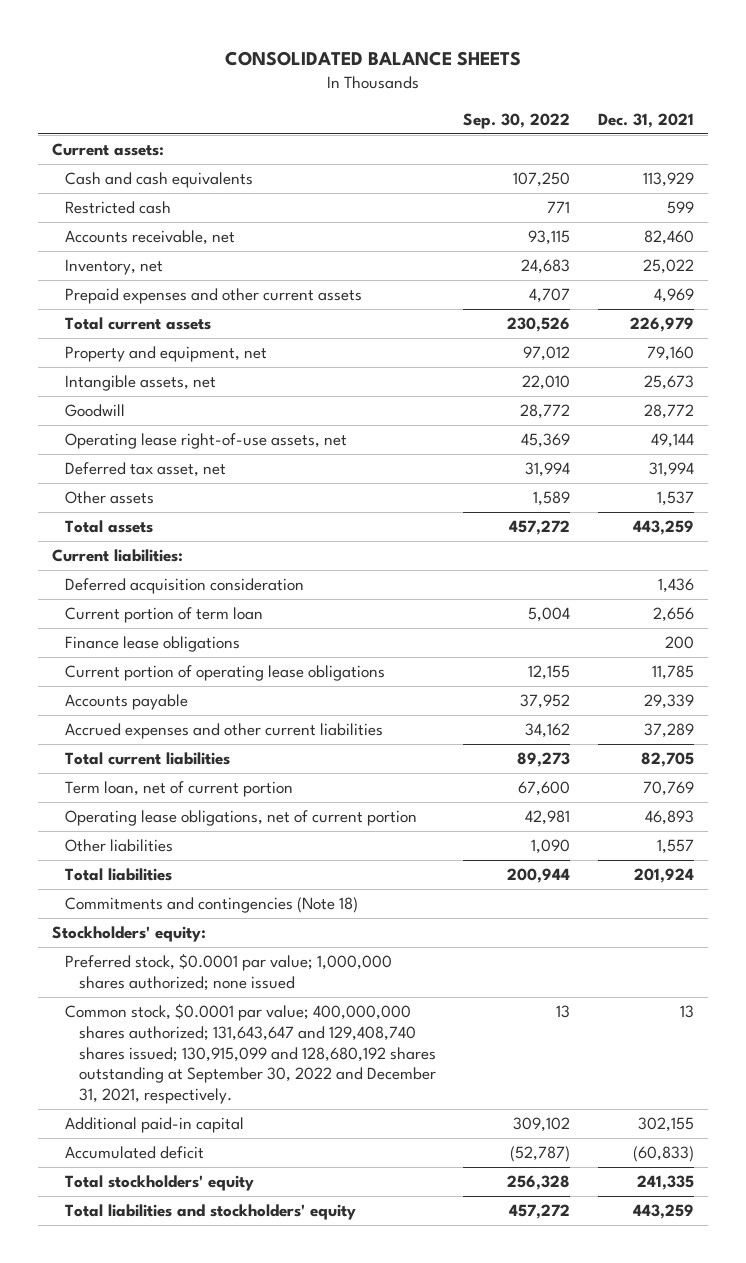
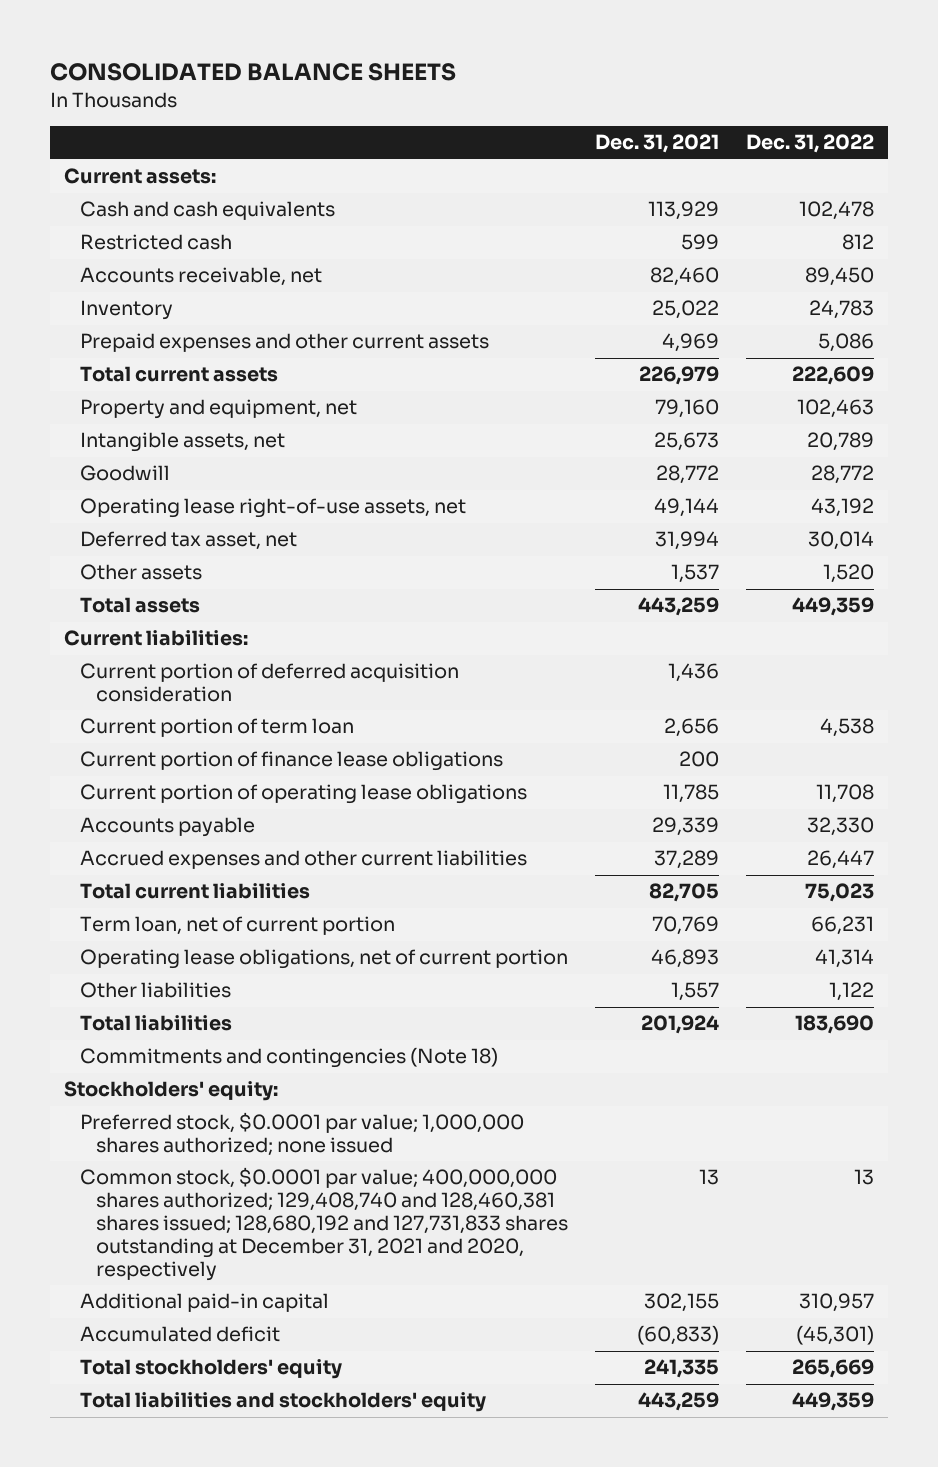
- | Sep. 30, 2022 | Dec. 31, 2021
+ | Dec. 31, 2021 | Dec. 31, 2022
- Inventory, net | 24,683 | 25,022
+ Inventory | 25,022 | 24,783
- Deferred acquisition consideration | | 1,436
+ Current portion of deferred acquisition consideration | 1,436 |
- Finance lease obligations | | 200
+ Current portion of finance lease obligations | 200 |
- Common stock, $0.0001 par value; 400,000,000 shares authorized; 131,643,647 and 129,408,740 shares issued; 130,915,099 and 128,680,192 shares outstanding at September 30, 2022 and December 31, 2021, respectively. | 13 | 13
+ Common stock, $0.0001 par value; 400,000,000 shares authorized; 129,408,740 and 128,460,381 shares issued; 128,680,192 and 127,731,833 shares outstanding at December 31, 2021 and 2020, respectively | 13 | 13

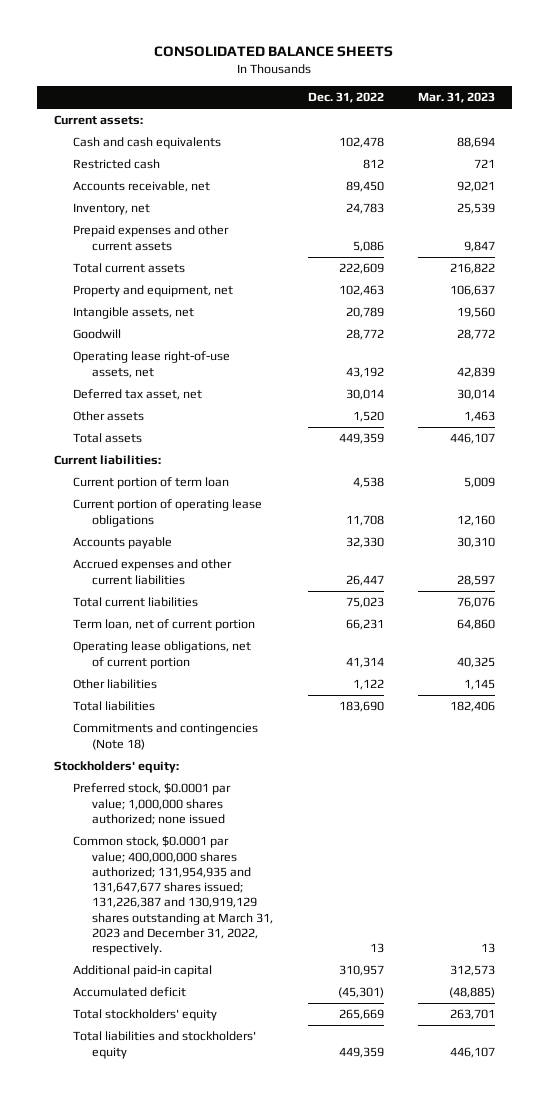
- | Dec. 31, 2021 | Dec. 31, 2022
+ | Dec. 31, 2022 | Mar. 31, 2023
- Inventory | 25,022 | 24,783
+ Inventory, net | 24,783 | 25,539
- Current portion of deferred acquisition consideration | 1,436 |
- Current portion of finance lease obligations | 200 |
- Common stock, $0.0001 par value; 400,000,000 shares authorized; 129,408,740 and 128,460,381 shares issued; 128,680,192 and 127,731,833 shares outstanding at December 31, 2021 and 2020, respectively | 13 | 13
+ Common stock, $0.0001 par value; 400,000,000 shares authorized; 131,954,935 and 131,647,677 shares issued; 131,226,387 and 130,919,129 shares outstanding at March 31, 2023 and December 31, 2022, respectively. | 13 | 13

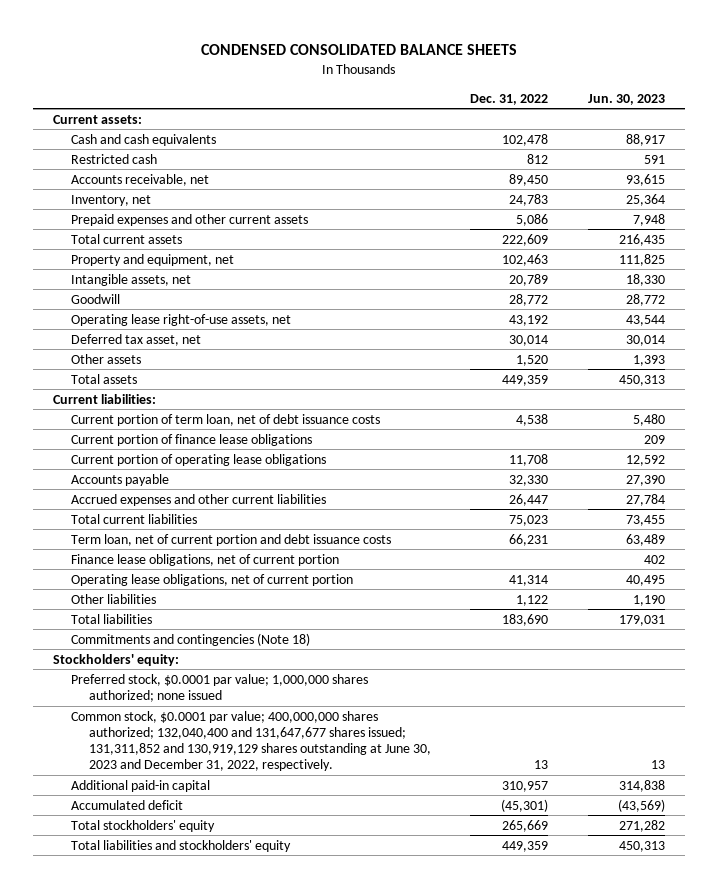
- CONSOLIDATED BALANCE SHEETS
+ CONDENSED CONSOLIDATED BALANCE SHEETS
- | Dec. 31, 2022 | Mar. 31, 2023
+ | Dec. 31, 2022 | Jun. 30, 2023
- Current portion of term loan | 4,538 | 5,009
+ Current portion of term loan, net of debt issuance costs | 4,538 | 5,480
+ Current portion of finance lease obligations | | 209
- Term loan, net of current portion | 66,231 | 64,860
+ Term loan, net of current portion and debt issuance costs | 66,231 | 63,489
+ Finance lease obligations, net of current portion | | 402
- Common stock, $0.0001 par value; 400,000,000 shares authorized; 131,954,935 and 131,647,677 shares issued; 131,226,387 and 130,919,129 shares outstanding at March 31, 2023 and December 31, 2022, respectively. | 13 | 13
+ Common stock, $0.0001 par value; 400,000,000 shares authorized; 132,040,400 and 131,647,677 shares issued; 131,311,852 and 130,919,129 shares outstanding at June 30, 2023 and December 31, 2022, respectively. | 13 | 13

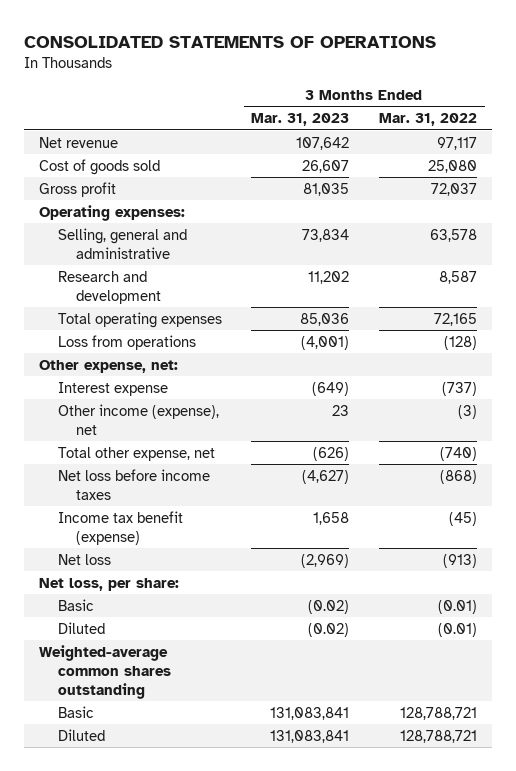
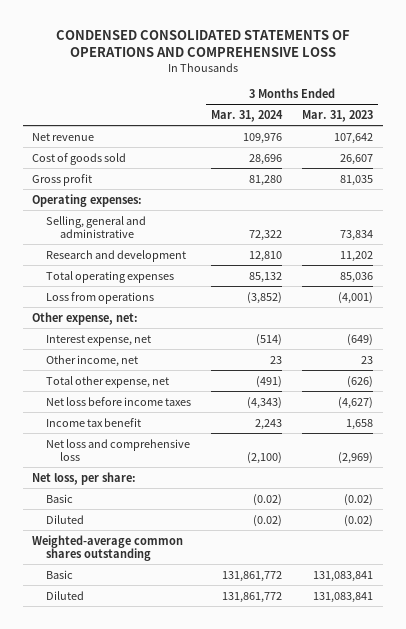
- CONSOLIDATED STATEMENTS OF OPERATIONS
+ CONDENSED CONSOLIDATED STATEMENTS OF OPERATIONS AND COMPREHENSIVE LOSS
- | 3 Months Ended Mar. 31, 2023 | 3 Months Ended Mar. 31, 2022
+ | 3 Months Ended Mar. 31, 2024 | 3 Months Ended Mar. 31, 2023
- Interest expense | (649) | (737)
- Other income (expense), net | 23 | (3)
+ Interest expense, net | (514) | (649)
+ Other income, net | 23 | 23
- Income tax benefit (expense) | 1,658 | (45)
- Net loss | (2,969) | (913)
+ Income tax benefit | 2,243 | 1,658
+ Net loss and comprehensive loss | (2,100) | (2,969)

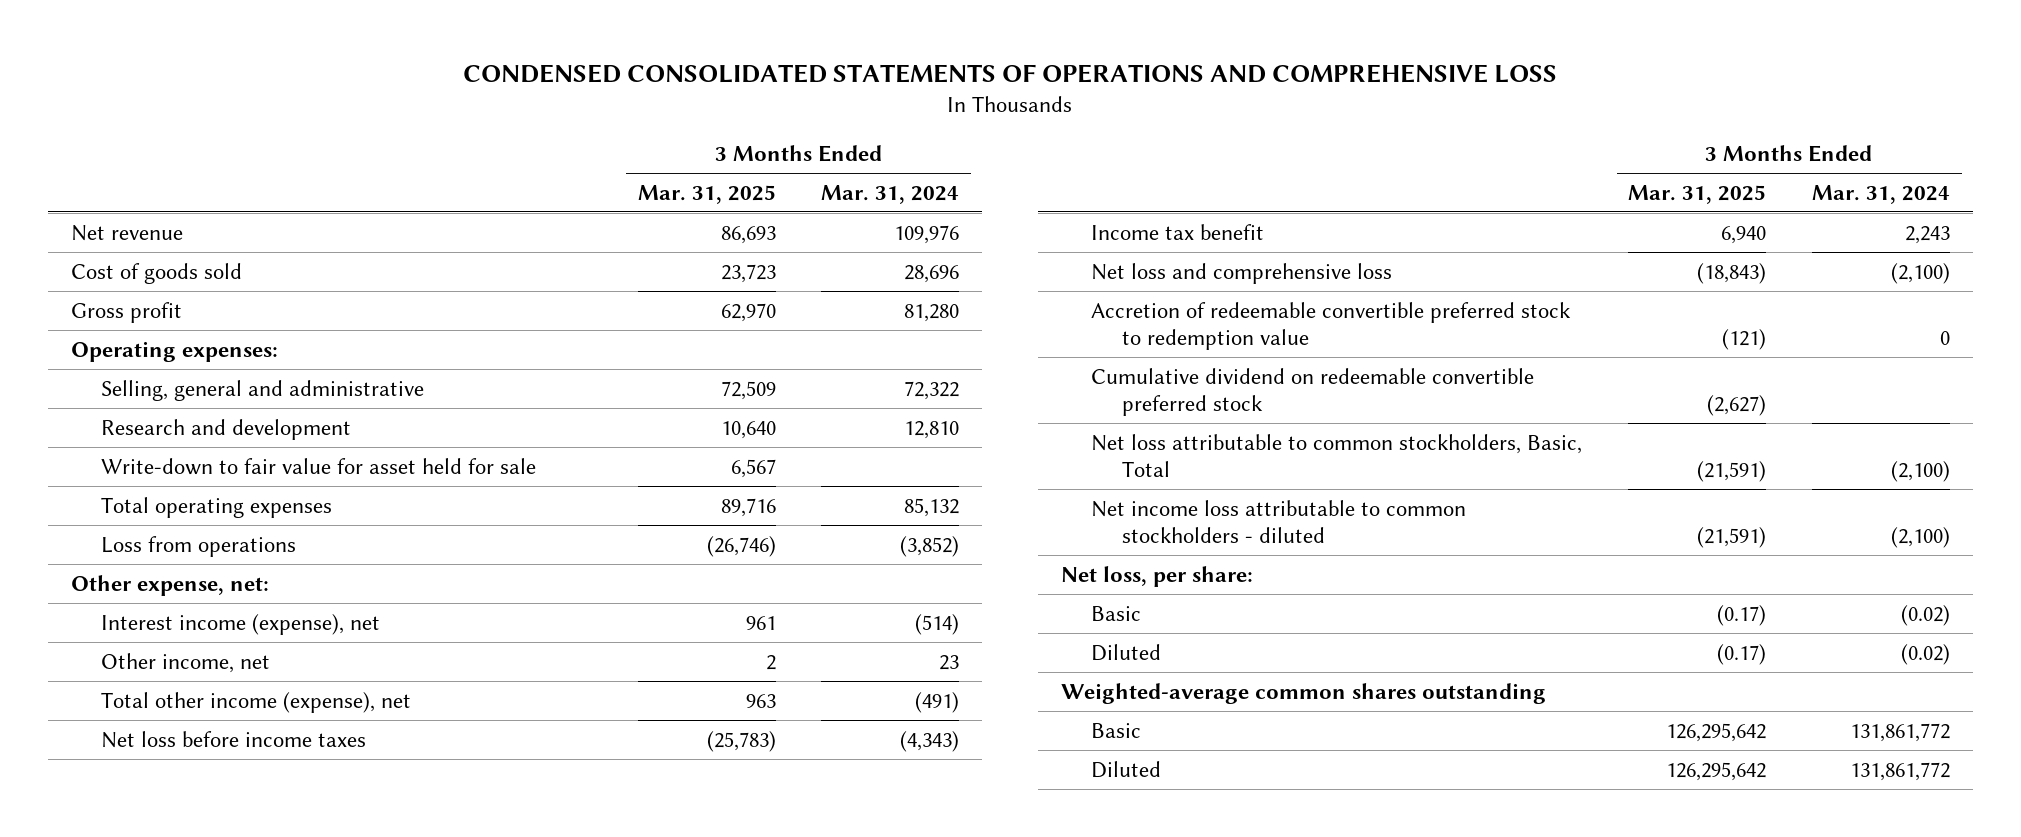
- | 3 Months Ended Mar. 31, 2024 | 3 Months Ended Mar. 31, 2023
+ | 3 Months Ended Mar. 31, 2025 | 3 Months Ended Mar. 31, 2024
+ Write-down to fair value for asset held for sale | 6,567 |
- Interest expense, net | (514) | (649)
+ Interest income (expense), net | 961 | (514)
- Total other expense, net | (491) | (626)
+ Total other income (expense), net | 963 | (491)
+ Accretion of redeemable convertible preferred stock to redemption value | (121) | 0
+ Cumulative dividend on redeemable convertible preferred stock | (2,627) |
+ Net loss attributable to common stockholders, Basic, Total | (21,591) | (2,100)
+ Net income loss attributable to common stockholders - diluted | (21,591) | (2,100)

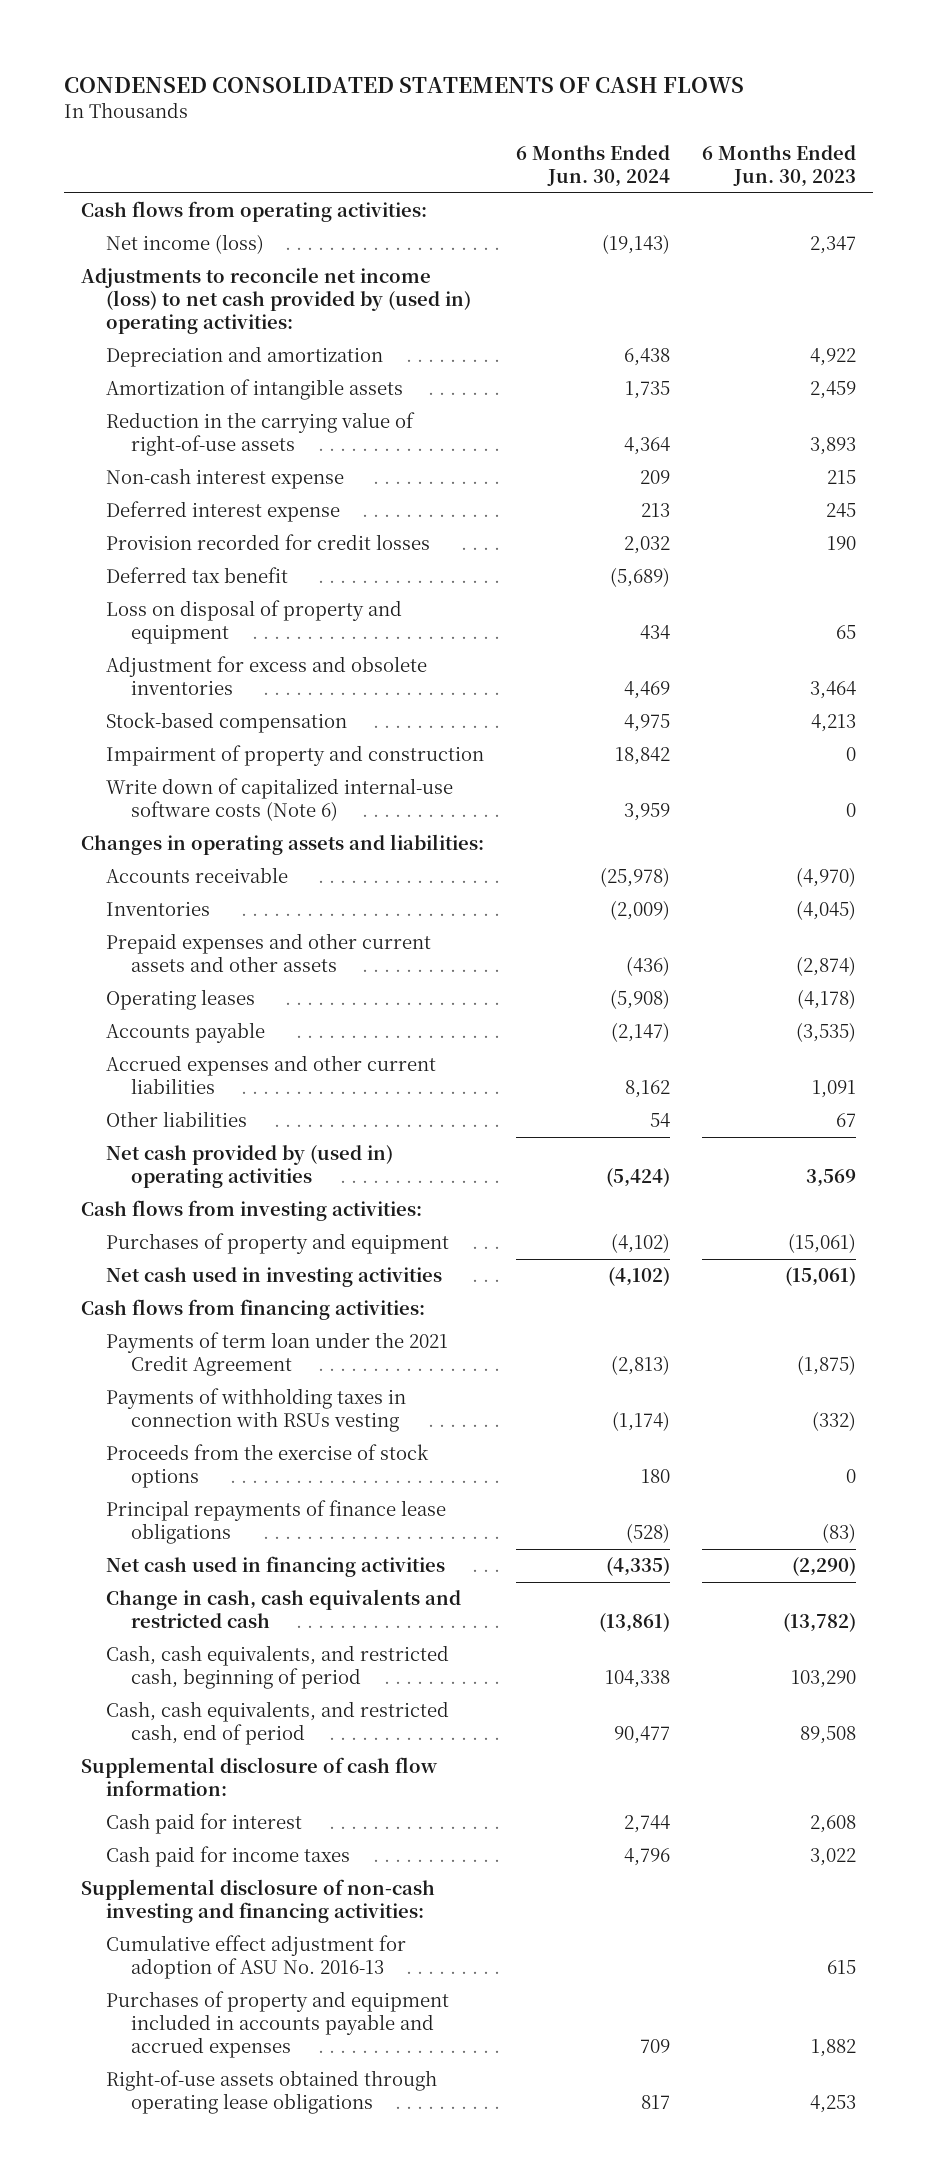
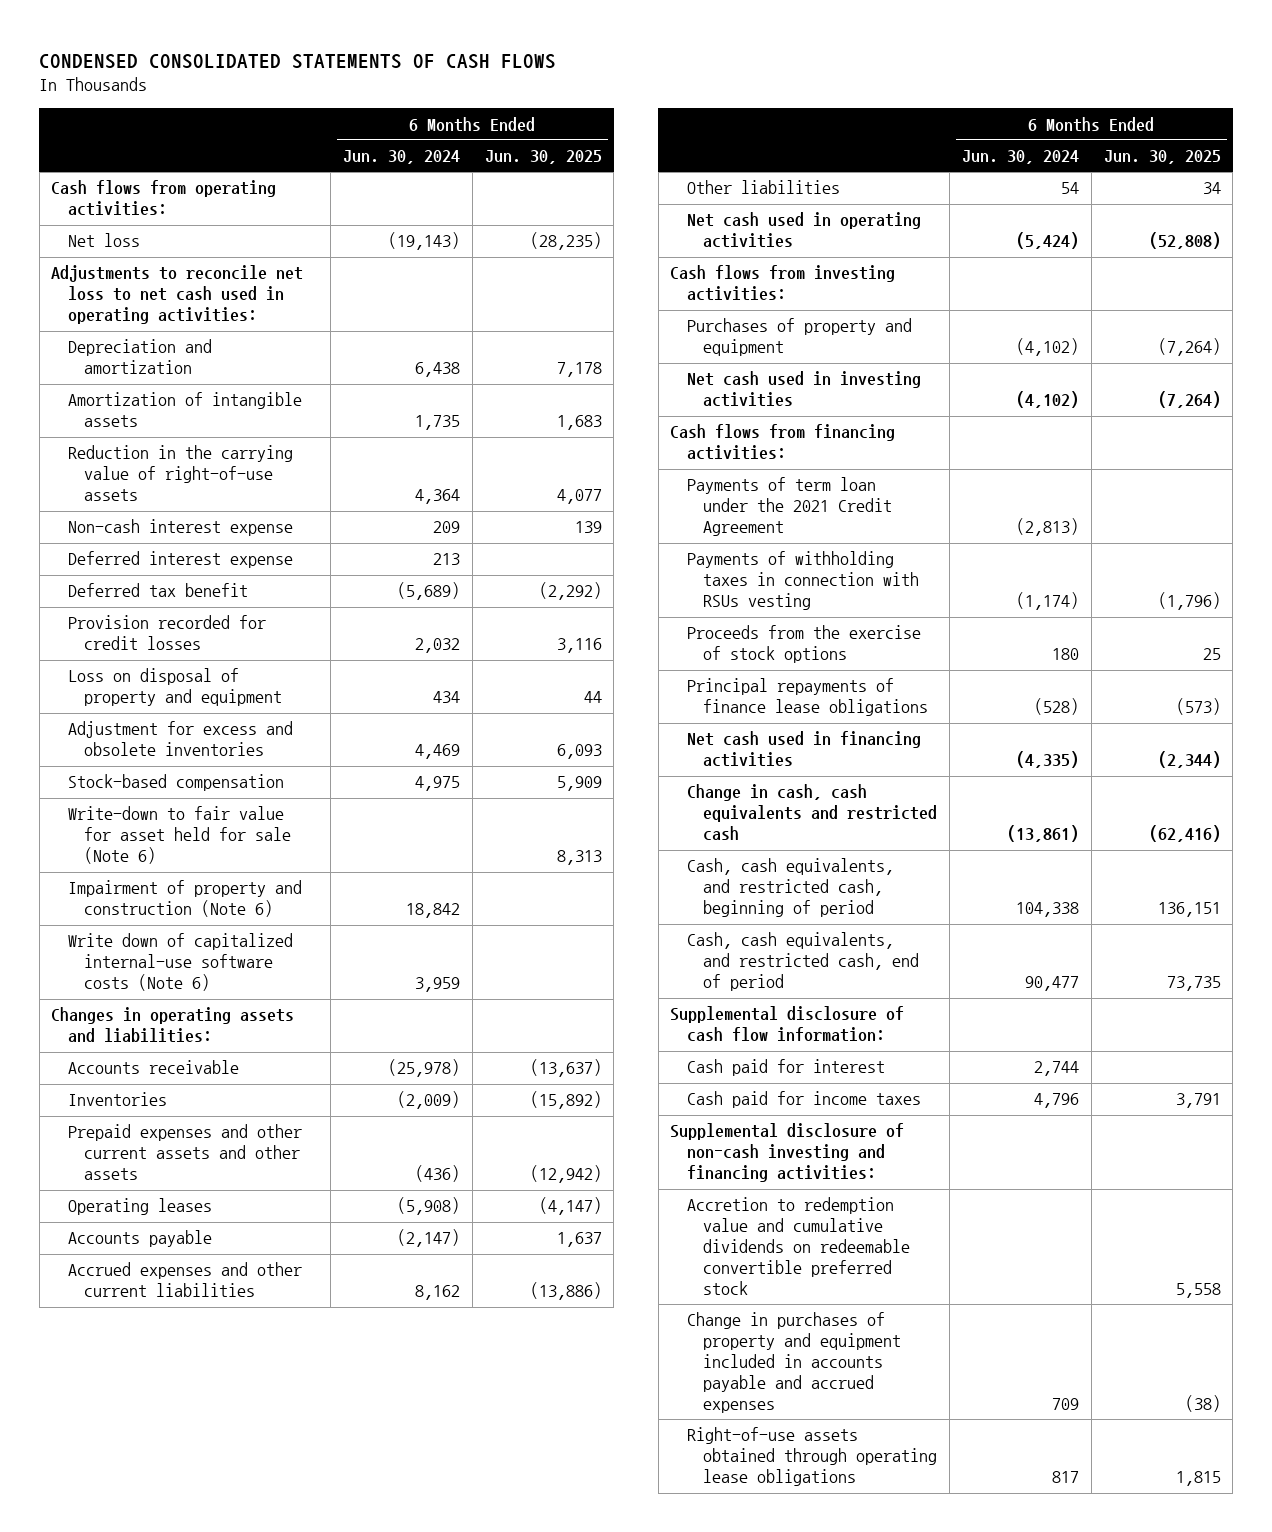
- | 6 Months Ended Jun. 30, 2024 | 6 Months Ended Jun. 30, 2023
+ | 6 Months Ended Jun. 30, 2024 | 6 Months Ended Jun. 30, 2025
- Net income (loss) | (19,143) | 2,347
- Adjustments to reconcile net income (loss) to net cash provided by (used in) operating activities:
+ Net loss | (19,143) | (28,235)
+ Adjustments to reconcile net loss to net cash used in operating activities:
moved down: Provision recorded for credit losses | 2,032 | 3,116
- Impairment of property and construction | 18,842 | 0
+ Write-down to fair value for asset held for sale (Note 6) | | 8,313
+ Impairment of property and construction (Note 6) | 18,842 |
- Net cash provided by (used in) operating activities | (5,424) | 3,569
+ Net cash used in operating activities | (5,424) | (52,808)
- Cumulative effect adjustment for adoption of ASU No. 2016-13 | | 615
- Purchases of property and equipment included in accounts payable and accrued expenses | 709 | 1,882
+ Accretion to redemption value and cumulative dividends on redeemable convertible preferred stock | | 5,558
+ Change in purchases of property and equipment included in accounts payable and accrued expenses | 709 | (38)

